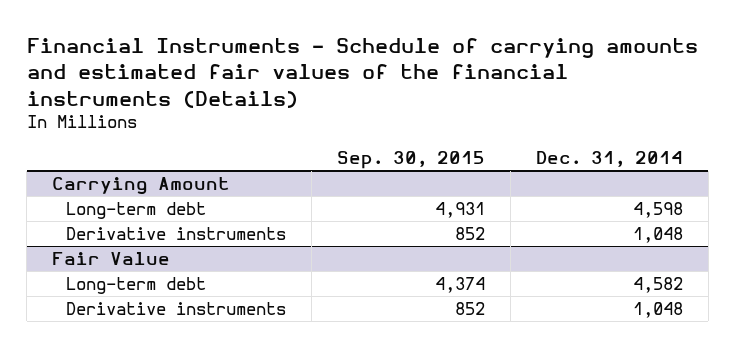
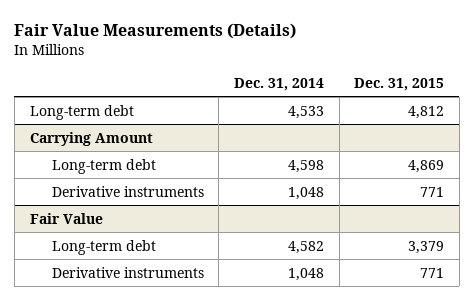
- Financial Instruments - Schedule of carrying amounts and estimated fair values of the financial instruments (Details)
+ Fair Value Measurements (Details)
- | Sep. 30, 2015 | Dec. 31, 2014
+ | Dec. 31, 2014 | Dec. 31, 2015
+ Long-term debt | 4,533 | 4,812

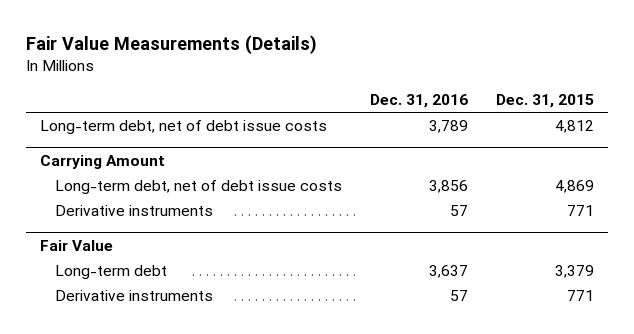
- | Dec. 31, 2014 | Dec. 31, 2015
+ | Dec. 31, 2016 | Dec. 31, 2015
- Long-term debt | 4,533 | 4,812
+ Long-term debt, net of debt issue costs | 3,789 | 4,812
@ Carrying Amount
- Long-term debt | 4,598 | 4,869
+ Long-term debt, net of debt issue costs | 3,856 | 4,869

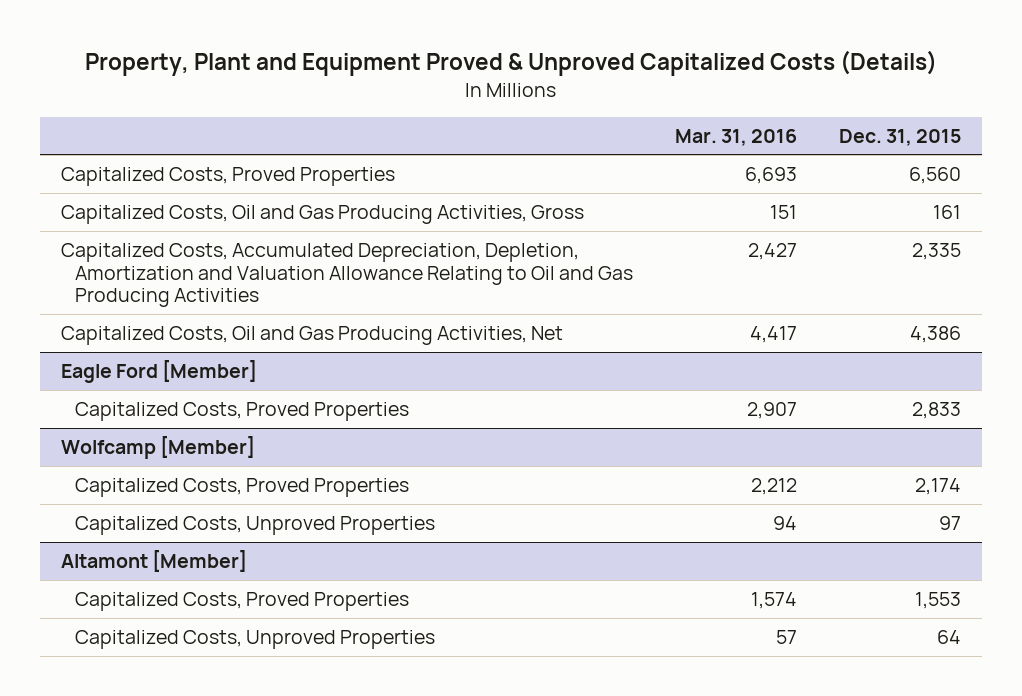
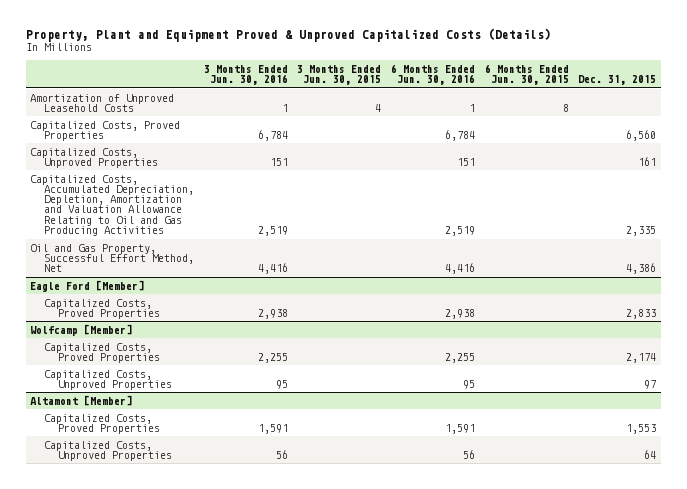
- | Mar. 31, 2016 | Dec. 31, 2015
+ | 3 Months Ended Jun. 30, 2016 | 3 Months Ended Jun. 30, 2015 | 6 Months Ended Jun. 30, 2016 | 6 Months Ended Jun. 30, 2015 | Dec. 31, 2015
+ Amortization of Unproved Leasehold Costs | 1 | 4 | 1 | 8 |
- Capitalized Costs, Oil and Gas Producing Activities, Gross | 151 | 161
+ Capitalized Costs, Unproved Properties | 151 | | 151 | | 161
- Capitalized Costs, Oil and Gas Producing Activities, Net | 4,417 | 4,386
+ Oil and Gas Property, Successful Effort Method, Net | 4,416 | | 4,416 | | 4,386

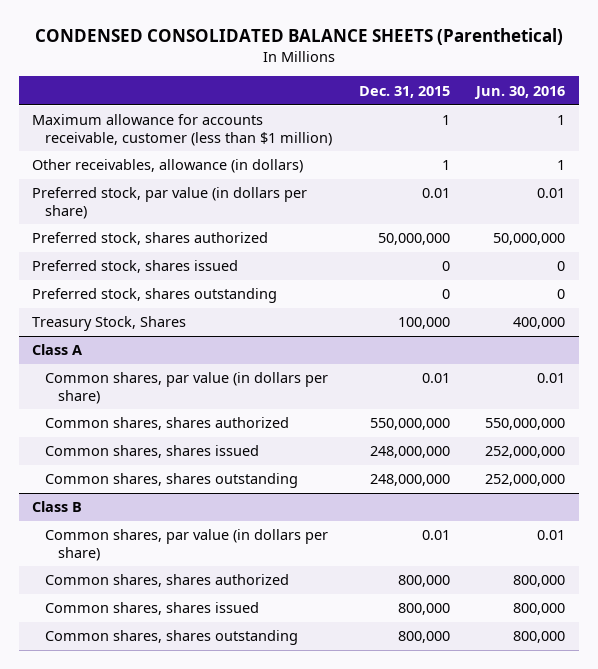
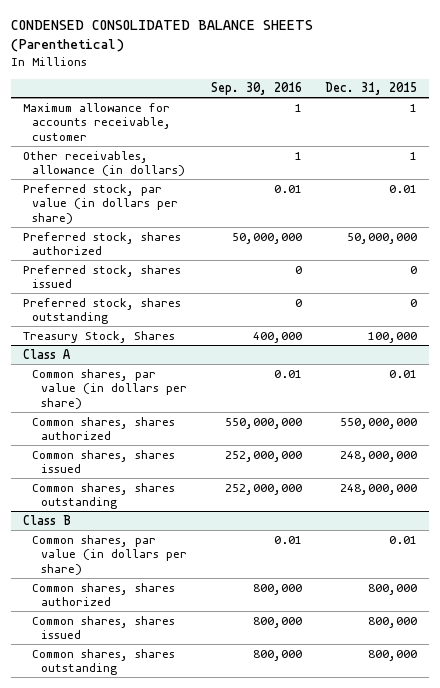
- | Dec. 31, 2015 | Jun. 30, 2016
+ | Sep. 30, 2016 | Dec. 31, 2015
- Maximum allowance for accounts receivable, customer (less than $1 million) | 1 | 1
+ Maximum allowance for accounts receivable, customer | 1 | 1

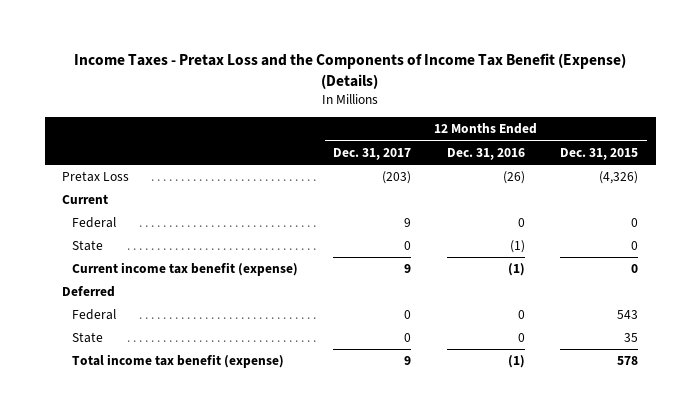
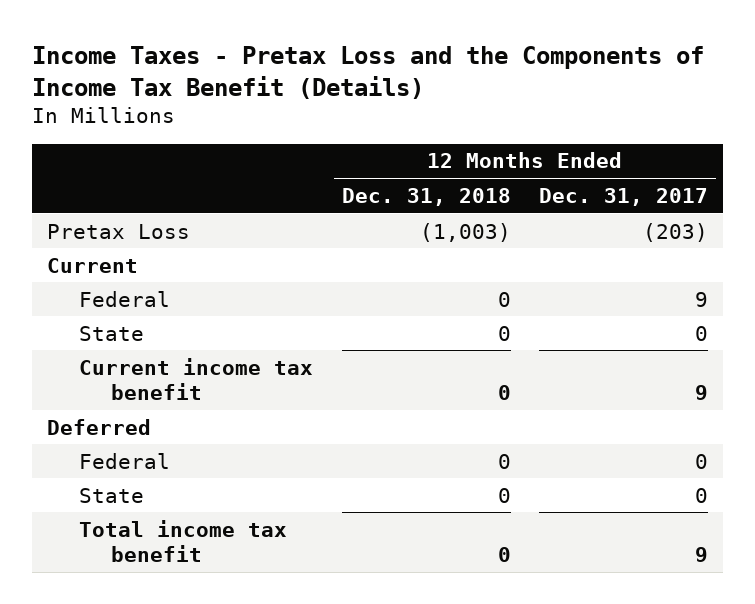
- Income Taxes - Pretax Loss and the Components of Income Tax Benefit (Expense) (Details)
+ Income Taxes - Pretax Loss and the Components of Income Tax Benefit (Details)
- | 12 Months Ended Dec. 31, 2017 | 12 Months Ended Dec. 31, 2016 | 12 Months Ended Dec. 31, 2015
+ | 12 Months Ended Dec. 31, 2018 | 12 Months Ended Dec. 31, 2017
- Current income tax benefit (expense) | 9 | (1) | 0
+ Current income tax benefit | 0 | 9
- Total income tax benefit (expense) | 9 | (1) | 578
+ Total income tax benefit | 0 | 9

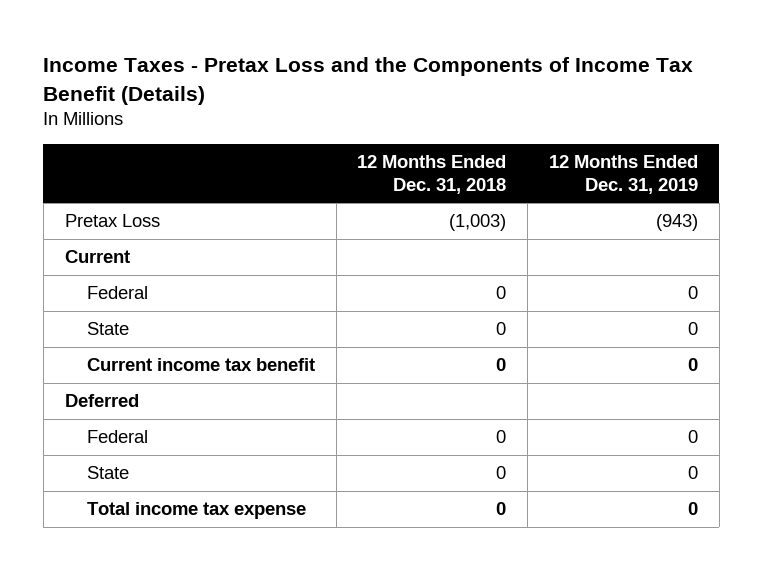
- | 12 Months Ended Dec. 31, 2018 | 12 Months Ended Dec. 31, 2017
+ | 12 Months Ended Dec. 31, 2018 | 12 Months Ended Dec. 31, 2019
- Total income tax benefit | 0 | 9
+ Total income tax expense | 0 | 0

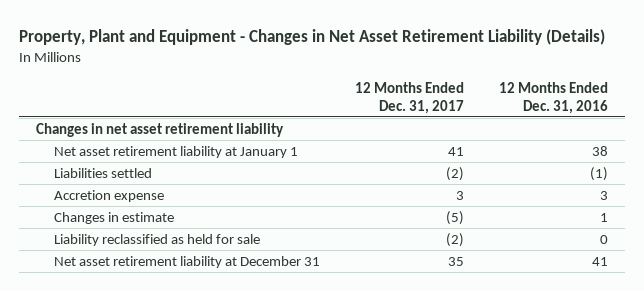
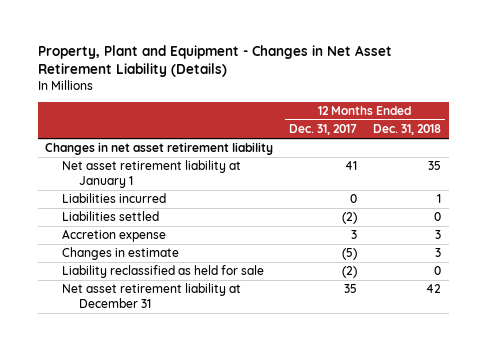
- | 12 Months Ended Dec. 31, 2017 | 12 Months Ended Dec. 31, 2016
+ | 12 Months Ended Dec. 31, 2017 | 12 Months Ended Dec. 31, 2018
+ Liabilities incurred | 0 | 1

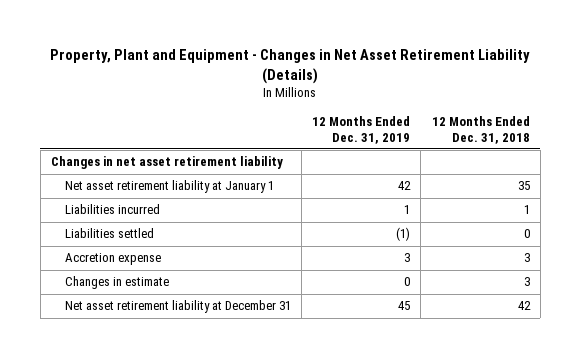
- | 12 Months Ended Dec. 31, 2017 | 12 Months Ended Dec. 31, 2018
+ | 12 Months Ended Dec. 31, 2019 | 12 Months Ended Dec. 31, 2018
- Liability reclassified as held for sale | (2) | 0

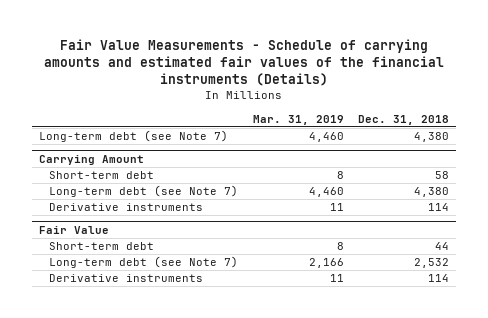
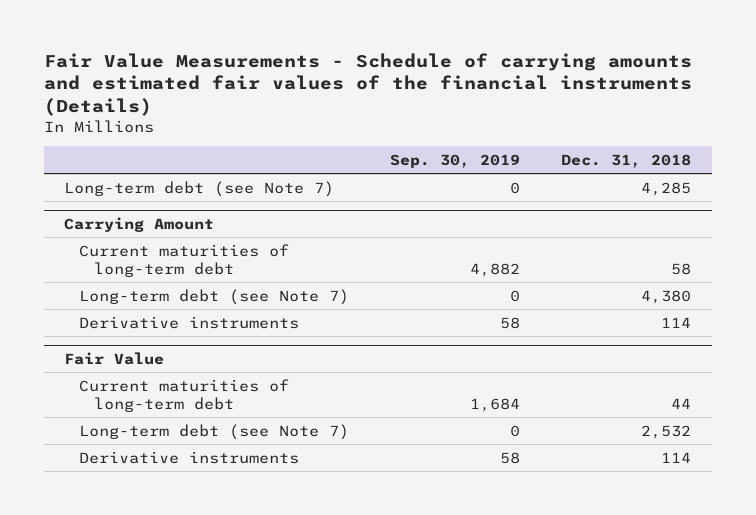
- | Mar. 31, 2019 | Dec. 31, 2018
+ | Sep. 30, 2019 | Dec. 31, 2018
- Long-term debt (see Note 7) | 4,460 | 4,380
+ Long-term debt (see Note 7) | 0 | 4,285
@ Carrying Amount
- Short-term debt | 8 | 58
+ Current maturities of long-term debt | 4,882 | 58
@ Fair Value
- Short-term debt | 8 | 44
+ Current maturities of long-term debt | 1,684 | 44

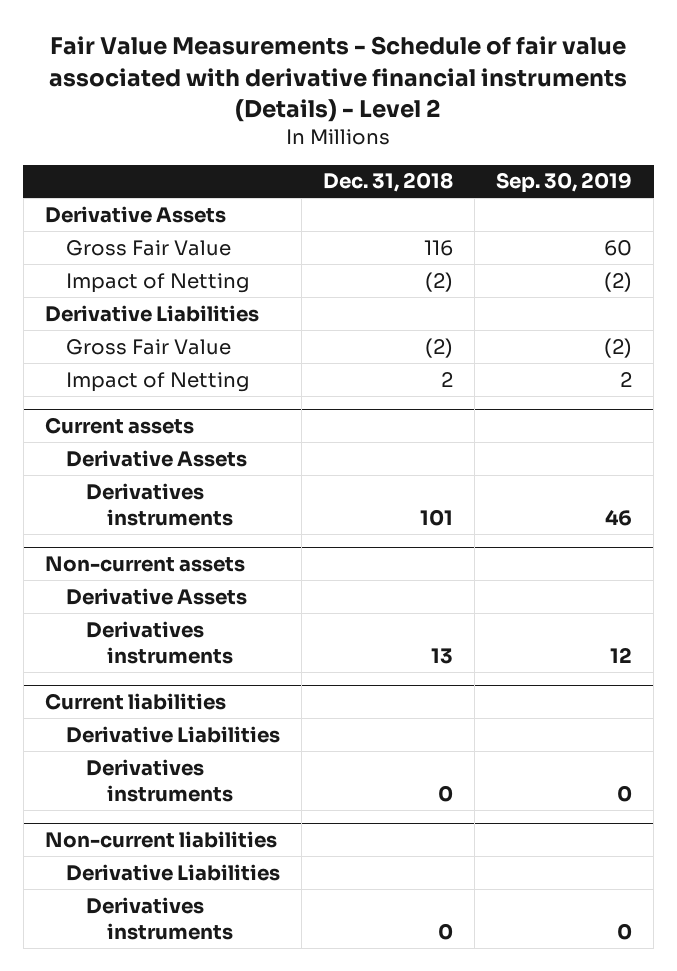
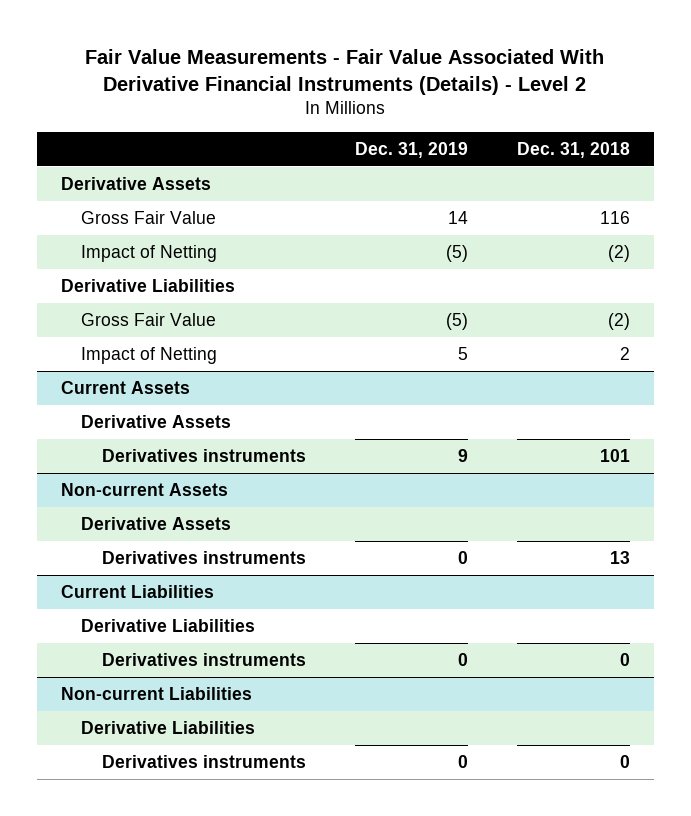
- Fair Value Measurements - Schedule of fair value associated with derivative financial instruments (Details) - Level 2
+ Fair Value Measurements - Fair Value Associated With Derivative Financial Instruments (Details) - Level 2
- | Dec. 31, 2018 | Sep. 30, 2019
+ | Dec. 31, 2019 | Dec. 31, 2018
- Current assets
+ Current Assets
- Non-current assets
+ Non-current Assets
- Current liabilities
+ Current Liabilities
- Non-current liabilities
+ Non-current Liabilities

